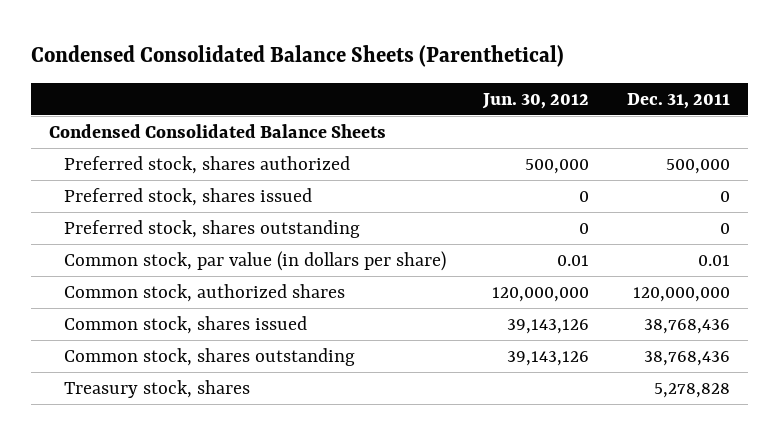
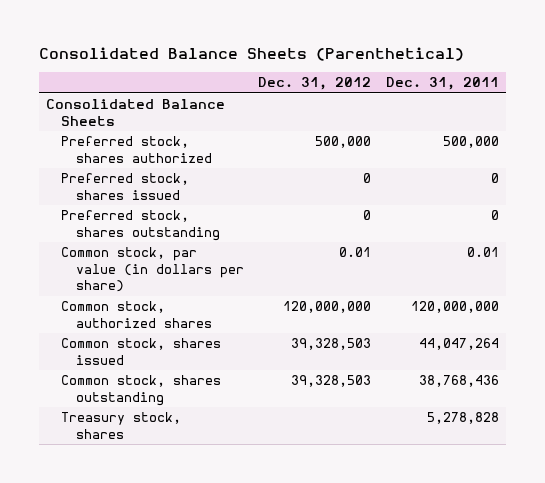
- Condensed Consolidated Balance Sheets (Parenthetical)
+ Consolidated Balance Sheets (Parenthetical)
- | Jun. 30, 2012 | Dec. 31, 2011
+ | Dec. 31, 2012 | Dec. 31, 2011
- Condensed Consolidated Balance Sheets
+ Consolidated Balance Sheets
- Common stock, shares issued | 39,143,126 | 38,768,436
+ Common stock, shares issued | 39,328,503 | 44,047,264

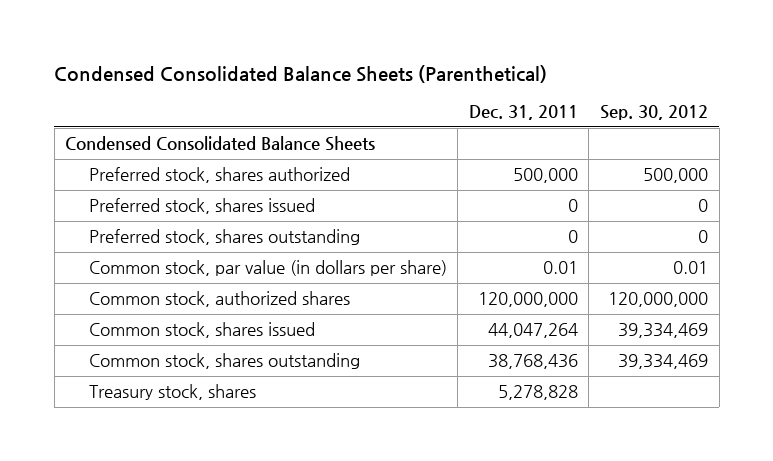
- Consolidated Balance Sheets (Parenthetical)
+ Condensed Consolidated Balance Sheets (Parenthetical)
- | Dec. 31, 2012 | Dec. 31, 2011
+ | Dec. 31, 2011 | Sep. 30, 2012
- Consolidated Balance Sheets
+ Condensed Consolidated Balance Sheets

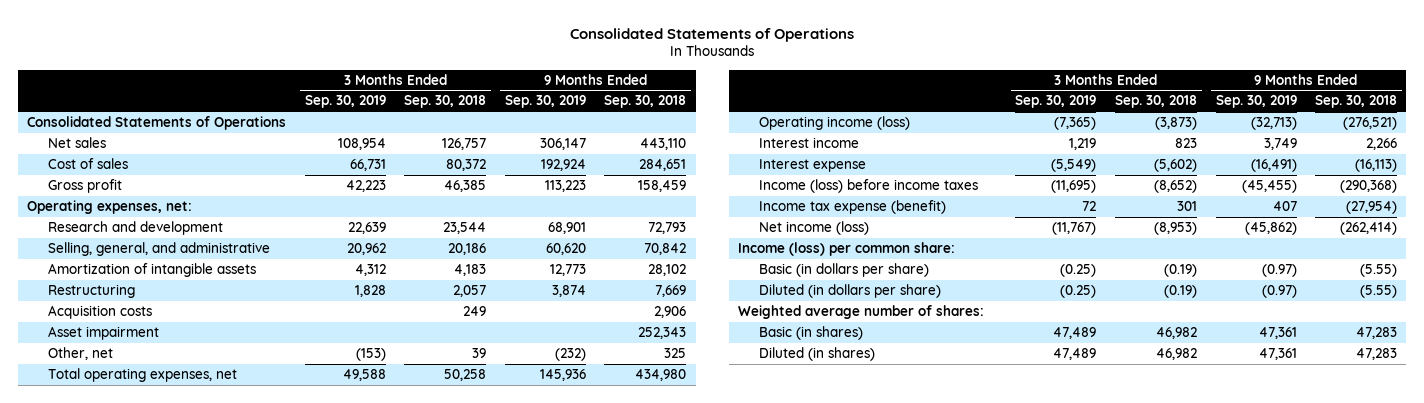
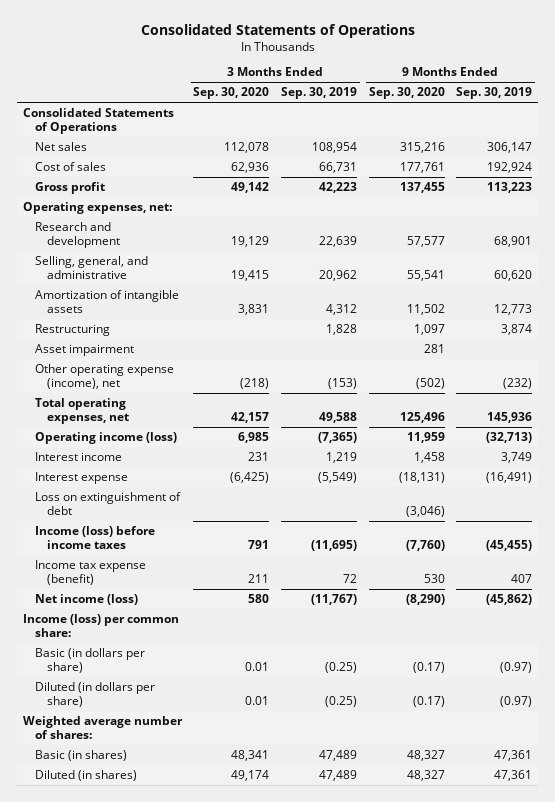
- | 3 Months Ended Sep. 30, 2019 | 3 Months Ended Sep. 30, 2018 | 9 Months Ended Sep. 30, 2019 | 9 Months Ended Sep. 30, 2018
+ | 3 Months Ended Sep. 30, 2020 | 3 Months Ended Sep. 30, 2019 | 9 Months Ended Sep. 30, 2020 | 9 Months Ended Sep. 30, 2019
- Acquisition costs | | 249 | | 2,906
- Other, net | (153) | 39 | (232) | 325
+ Other operating expense (income), net | (218) | (153) | (502) | (232)
+ Loss on extinguishment of debt | | | (3,046) |

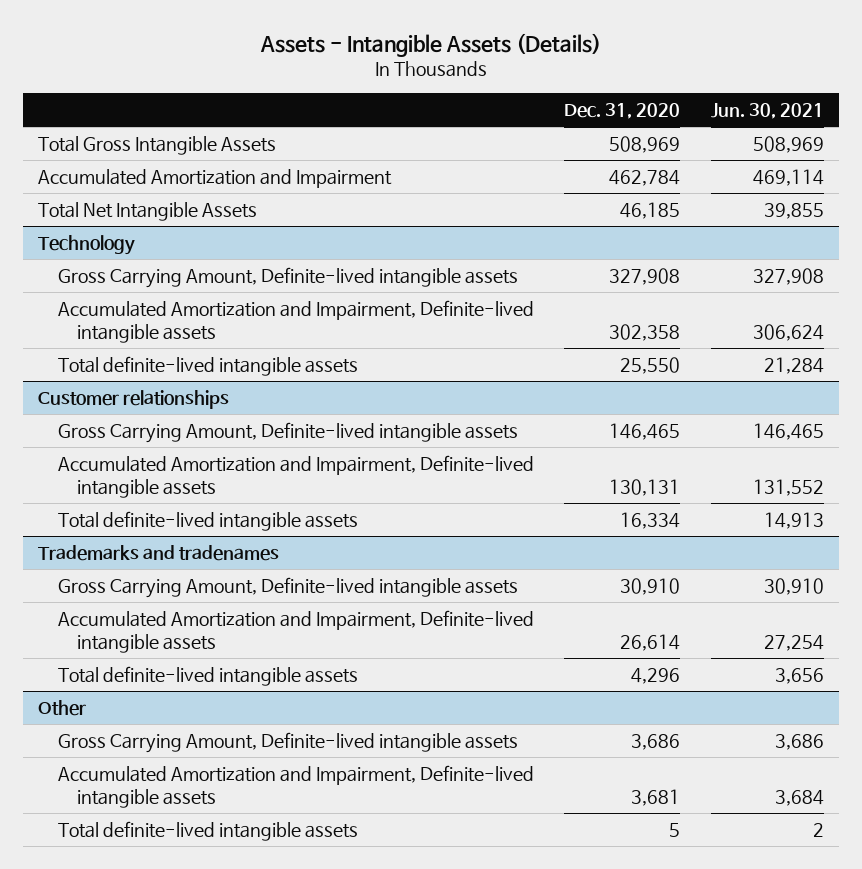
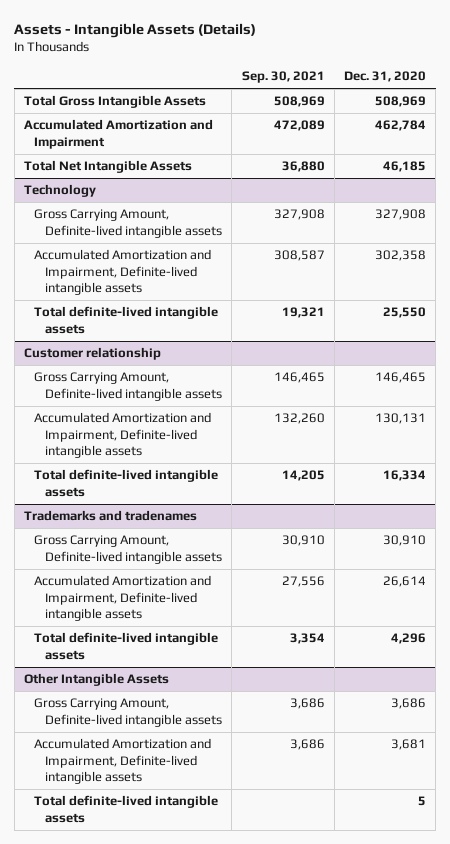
- | Dec. 31, 2020 | Jun. 30, 2021
+ | Sep. 30, 2021 | Dec. 31, 2020
- Customer relationships
+ Customer relationship
- Other
+ Other Intangible Assets

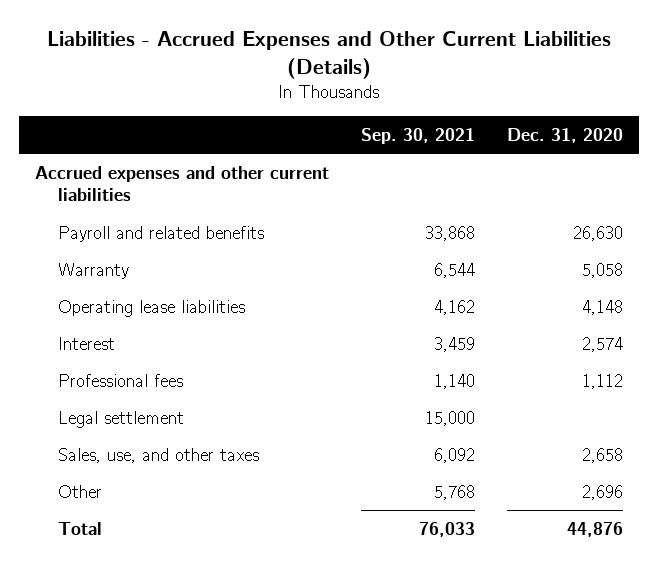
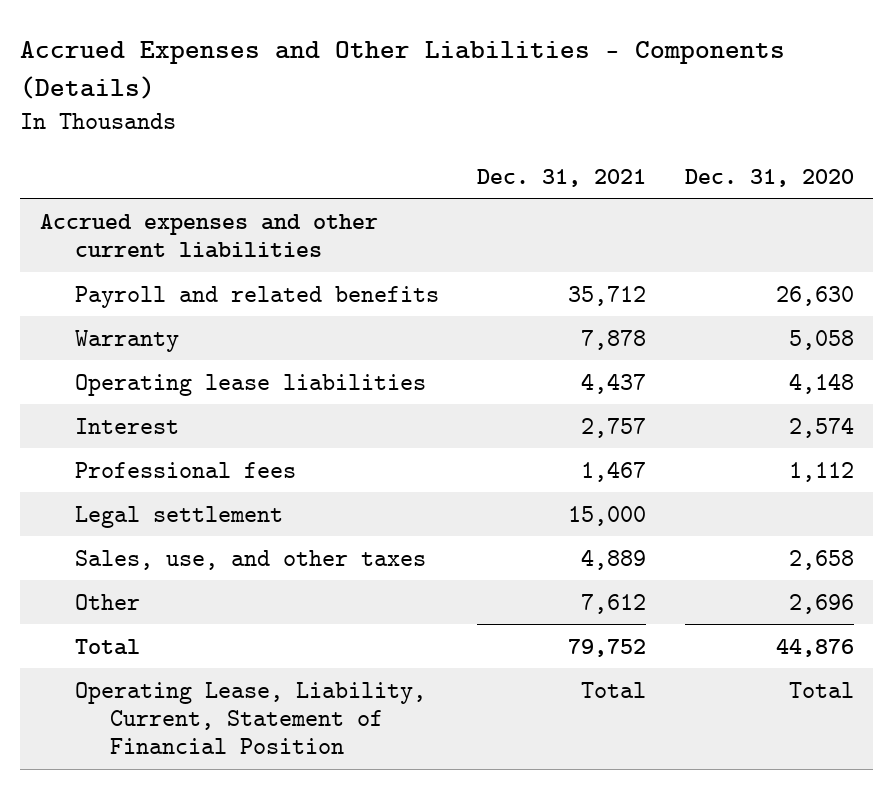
- Liabilities - Accrued Expenses and Other Current Liabilities (Details)
+ Accrued Expenses and Other Liabilities - Components (Details)
- | Sep. 30, 2021 | Dec. 31, 2020
+ | Dec. 31, 2021 | Dec. 31, 2020
+ Operating Lease, Liability, Current, Statement of Financial Position | Total | Total

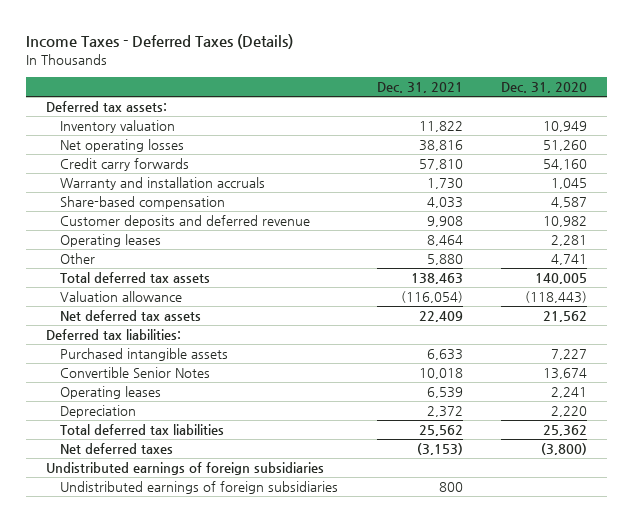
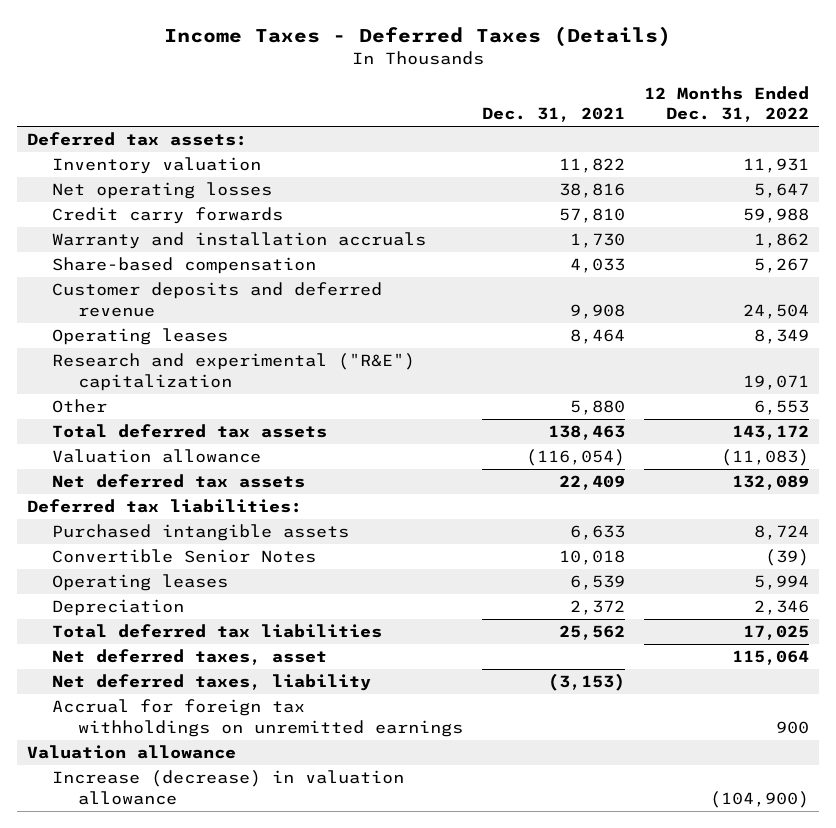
- | Dec. 31, 2021 | Dec. 31, 2020
+ | Dec. 31, 2021 | 12 Months Ended Dec. 31, 2022
+ Research and experimental ("R&E") capitalization | | 19,071
- Net deferred taxes | (3,153) | (3,800)
- Undistributed earnings of foreign subsidiaries
- Undistributed earnings of foreign subsidiaries | 800 |
+ Net deferred taxes, asset | | 115,064
+ Net deferred taxes, liability | (3,153) |
+ Accrual for foreign tax withholdings on unremitted earnings | | 900
+ Valuation allowance
+ Increase (decrease) in valuation allowance | | (104,900)

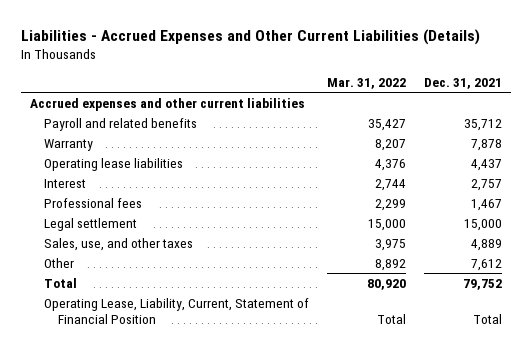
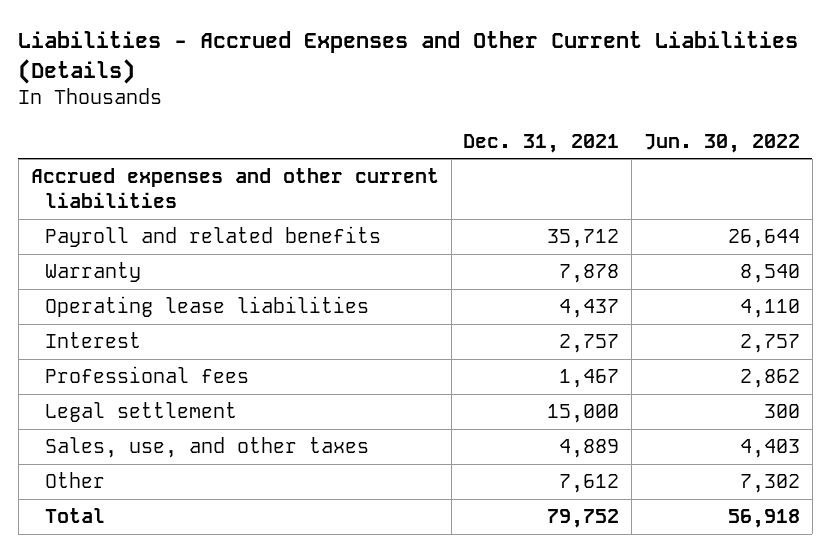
- | Mar. 31, 2022 | Dec. 31, 2021
+ | Dec. 31, 2021 | Jun. 30, 2022
- Operating Lease, Liability, Current, Statement of Financial Position | Total | Total

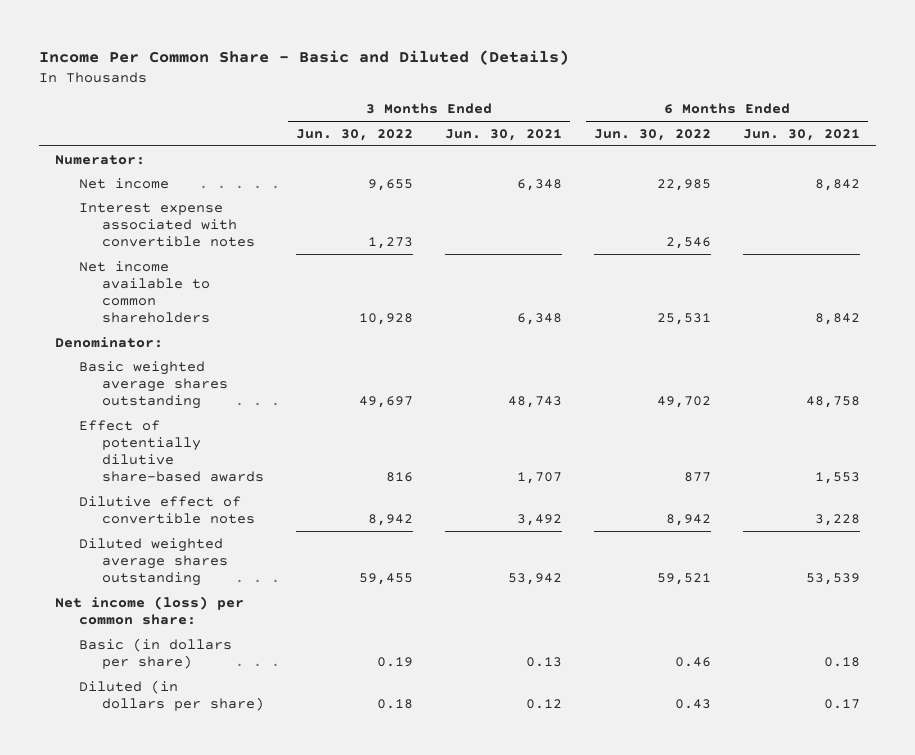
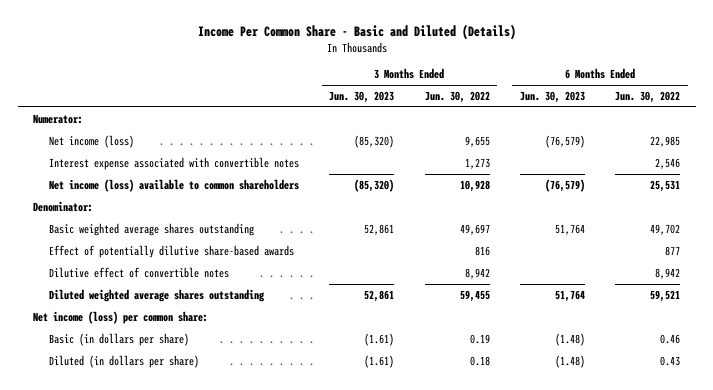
- | 3 Months Ended Jun. 30, 2022 | 3 Months Ended Jun. 30, 2021 | 6 Months Ended Jun. 30, 2022 | 6 Months Ended Jun. 30, 2021
+ | 3 Months Ended Jun. 30, 2023 | 3 Months Ended Jun. 30, 2022 | 6 Months Ended Jun. 30, 2023 | 6 Months Ended Jun. 30, 2022
- Net income | 9,655 | 6,348 | 22,985 | 8,842
+ Net income (loss) | (85,320) | 9,655 | (76,579) | 22,985
- Net income available to common shareholders | 10,928 | 6,348 | 25,531 | 8,842
+ Net income (loss) available to common shareholders | (85,320) | 10,928 | (76,579) | 25,531

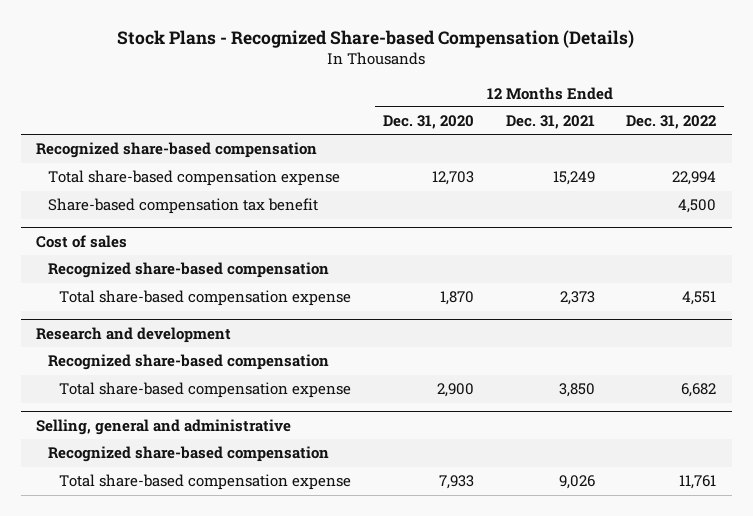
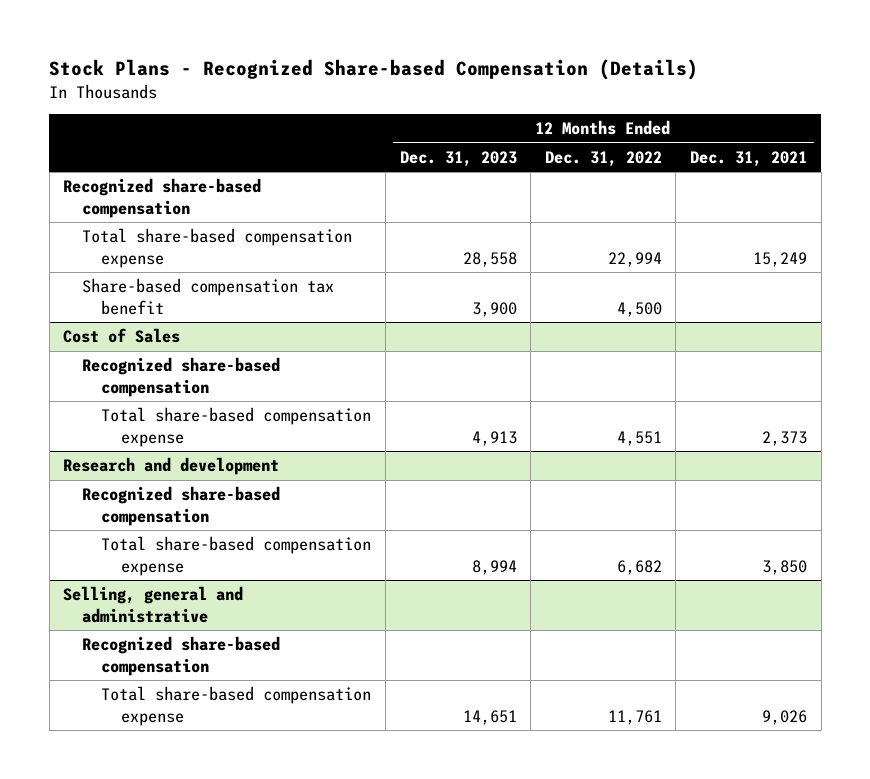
- | 12 Months Ended Dec. 31, 2020 | 12 Months Ended Dec. 31, 2021 | 12 Months Ended Dec. 31, 2022
+ | 12 Months Ended Dec. 31, 2023 | 12 Months Ended Dec. 31, 2022 | 12 Months Ended Dec. 31, 2021
- Cost of sales
+ Cost of Sales

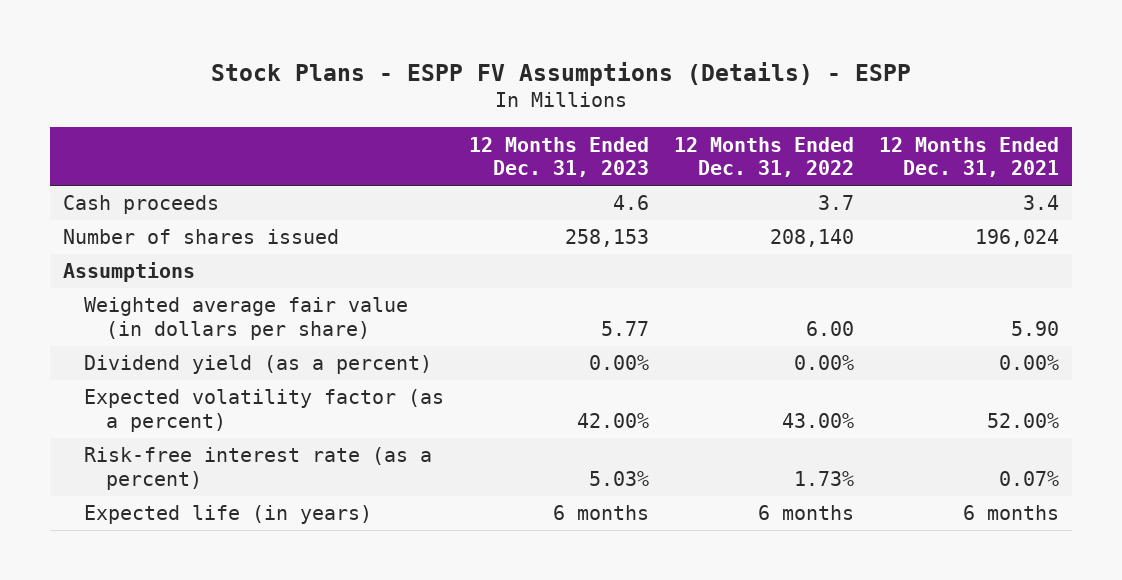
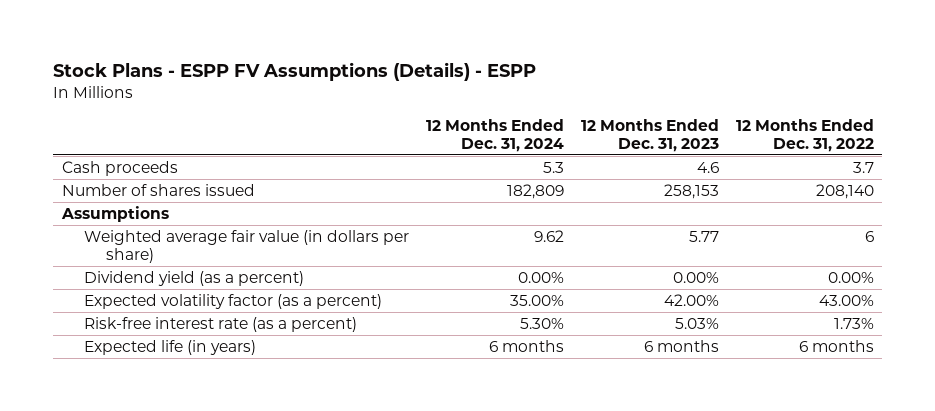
- | 12 Months Ended Dec. 31, 2023 | 12 Months Ended Dec. 31, 2022 | 12 Months Ended Dec. 31, 2021
+ | 12 Months Ended Dec. 31, 2024 | 12 Months Ended Dec. 31, 2023 | 12 Months Ended Dec. 31, 2022
- Weighted average fair value (in dollars per share) | 5.77 | 6.00 | 5.90
+ Weighted average fair value (in dollars per share) | 9.62 | 5.77 | 6

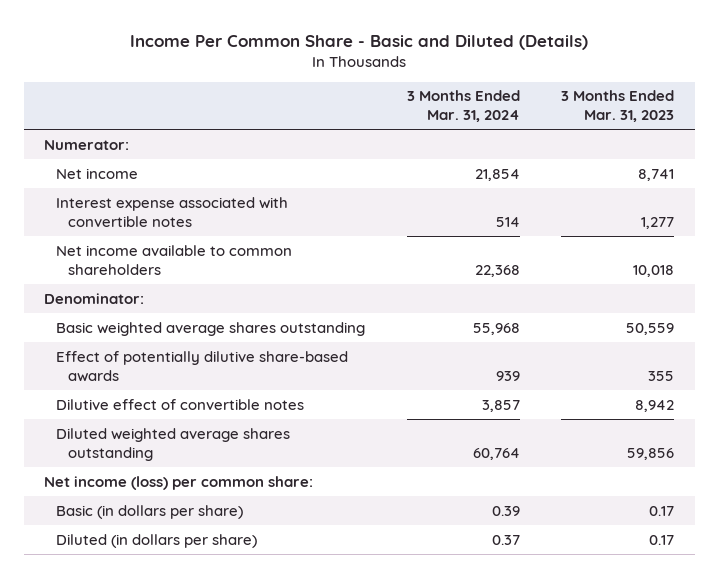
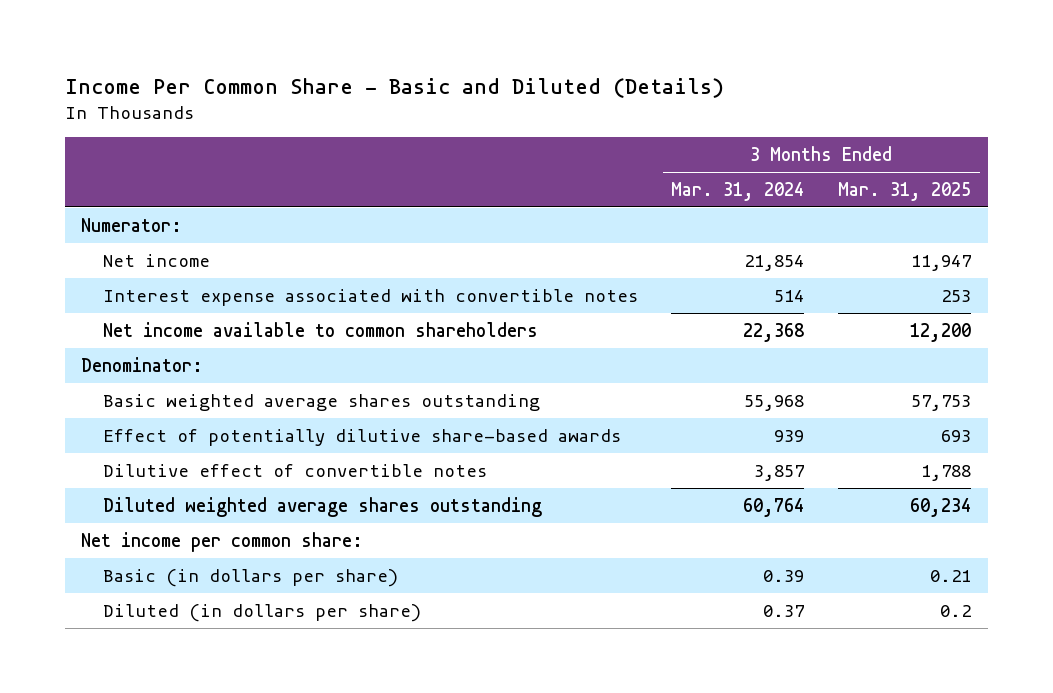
- | 3 Months Ended Mar. 31, 2024 | 3 Months Ended Mar. 31, 2023
+ | 3 Months Ended Mar. 31, 2024 | 3 Months Ended Mar. 31, 2025
- Net income (loss) per common share:
+ Net income per common share:

